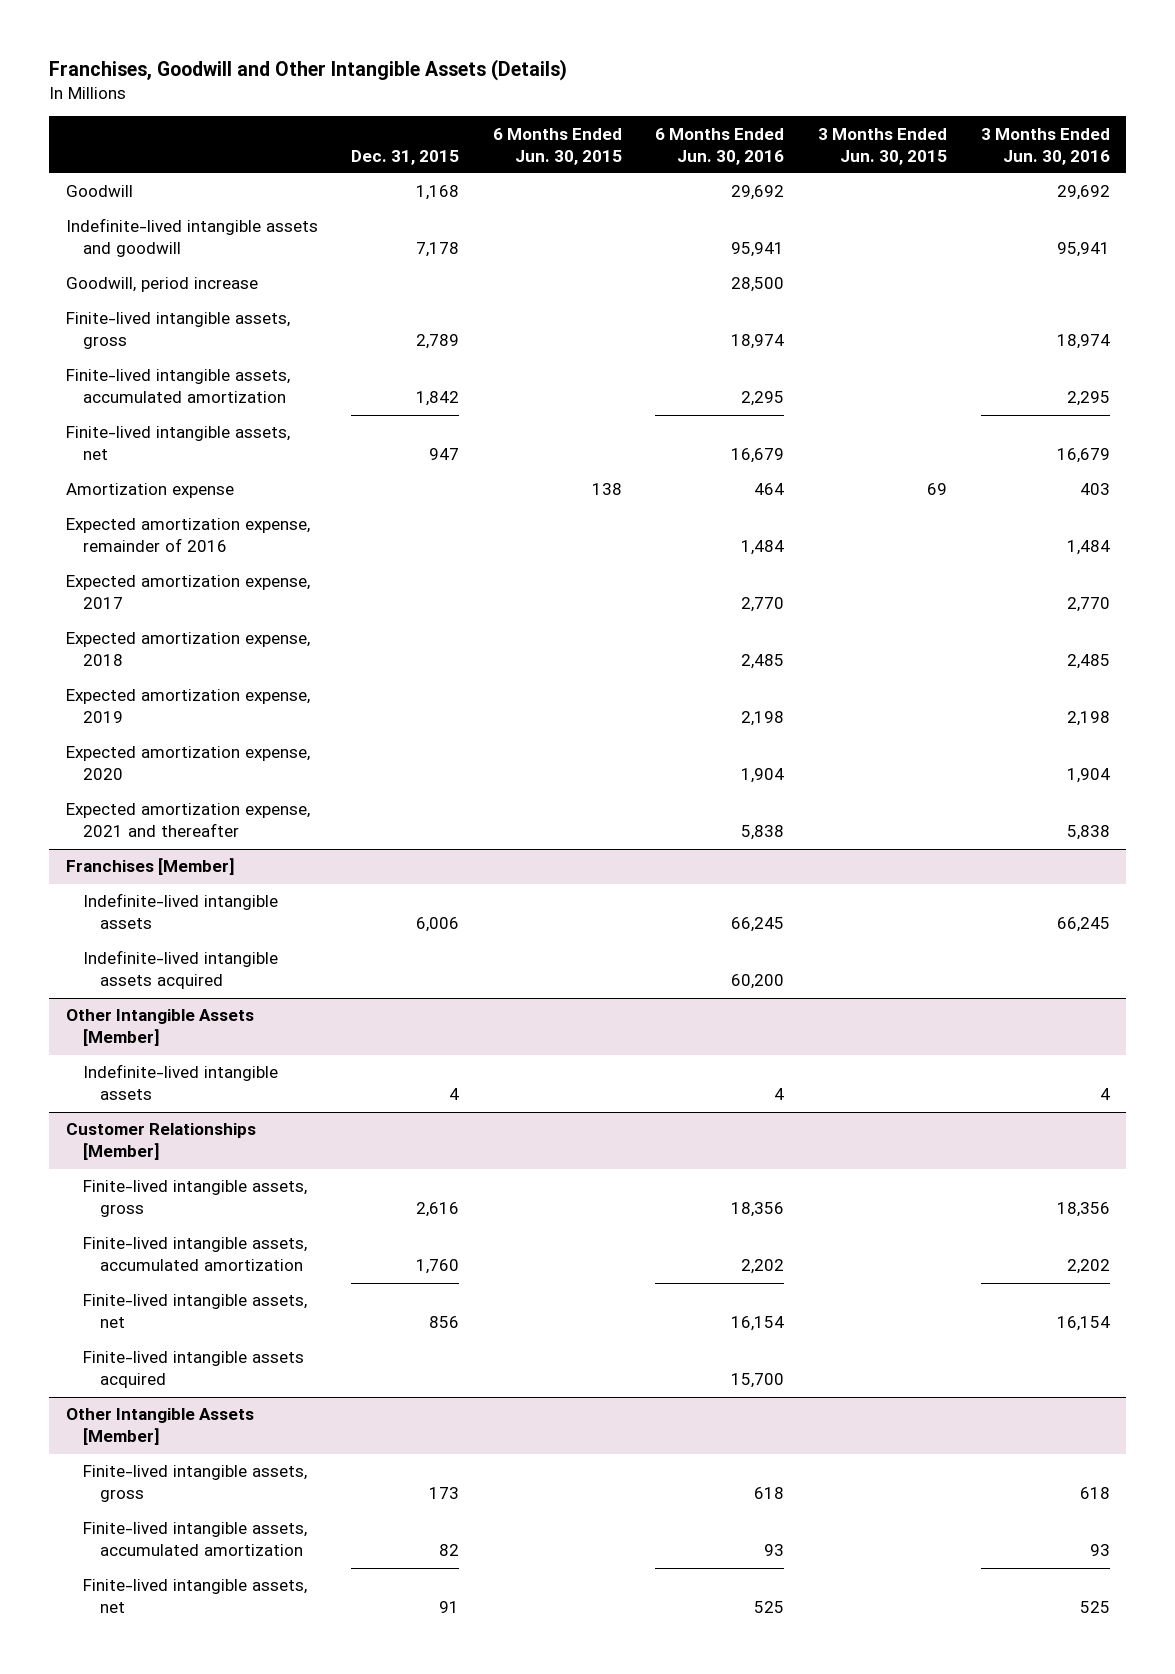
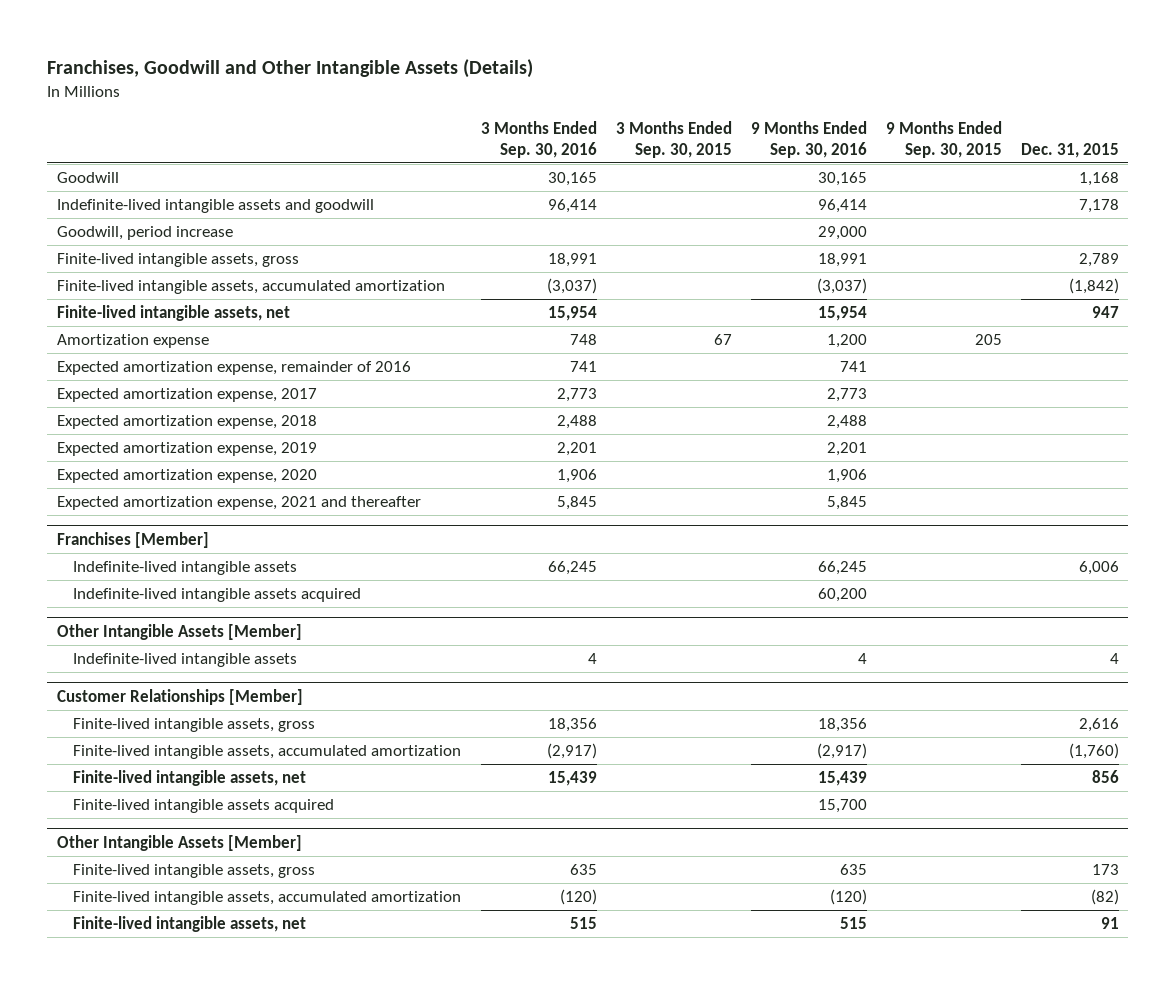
- | Dec. 31, 2015 | 6 Months Ended Jun. 30, 2015 | 6 Months Ended Jun. 30, 2016 | 3 Months Ended Jun. 30, 2015 | 3 Months Ended Jun. 30, 2016
+ | 3 Months Ended Sep. 30, 2016 | 3 Months Ended Sep. 30, 2015 | 9 Months Ended Sep. 30, 2016 | 9 Months Ended Sep. 30, 2015 | Dec. 31, 2015
- Finite-lived intangible assets, accumulated amortization | 1,842 | | 2,295 | | 2,295
+ Finite-lived intangible assets, accumulated amortization | (3,037) | | (3,037) | | (1,842)
@ Customer Relationships [Member]
- Finite-lived intangible assets, accumulated amortization | 1,760 | | 2,202 | | 2,202
+ Finite-lived intangible assets, accumulated amortization | (2,917) | | (2,917) | | (1,760)
@ Other Intangible Assets [Member]
- Finite-lived intangible assets, accumulated amortization | 82 | | 93 | | 93
+ Finite-lived intangible assets, accumulated amortization | (120) | | (120) | | (82)

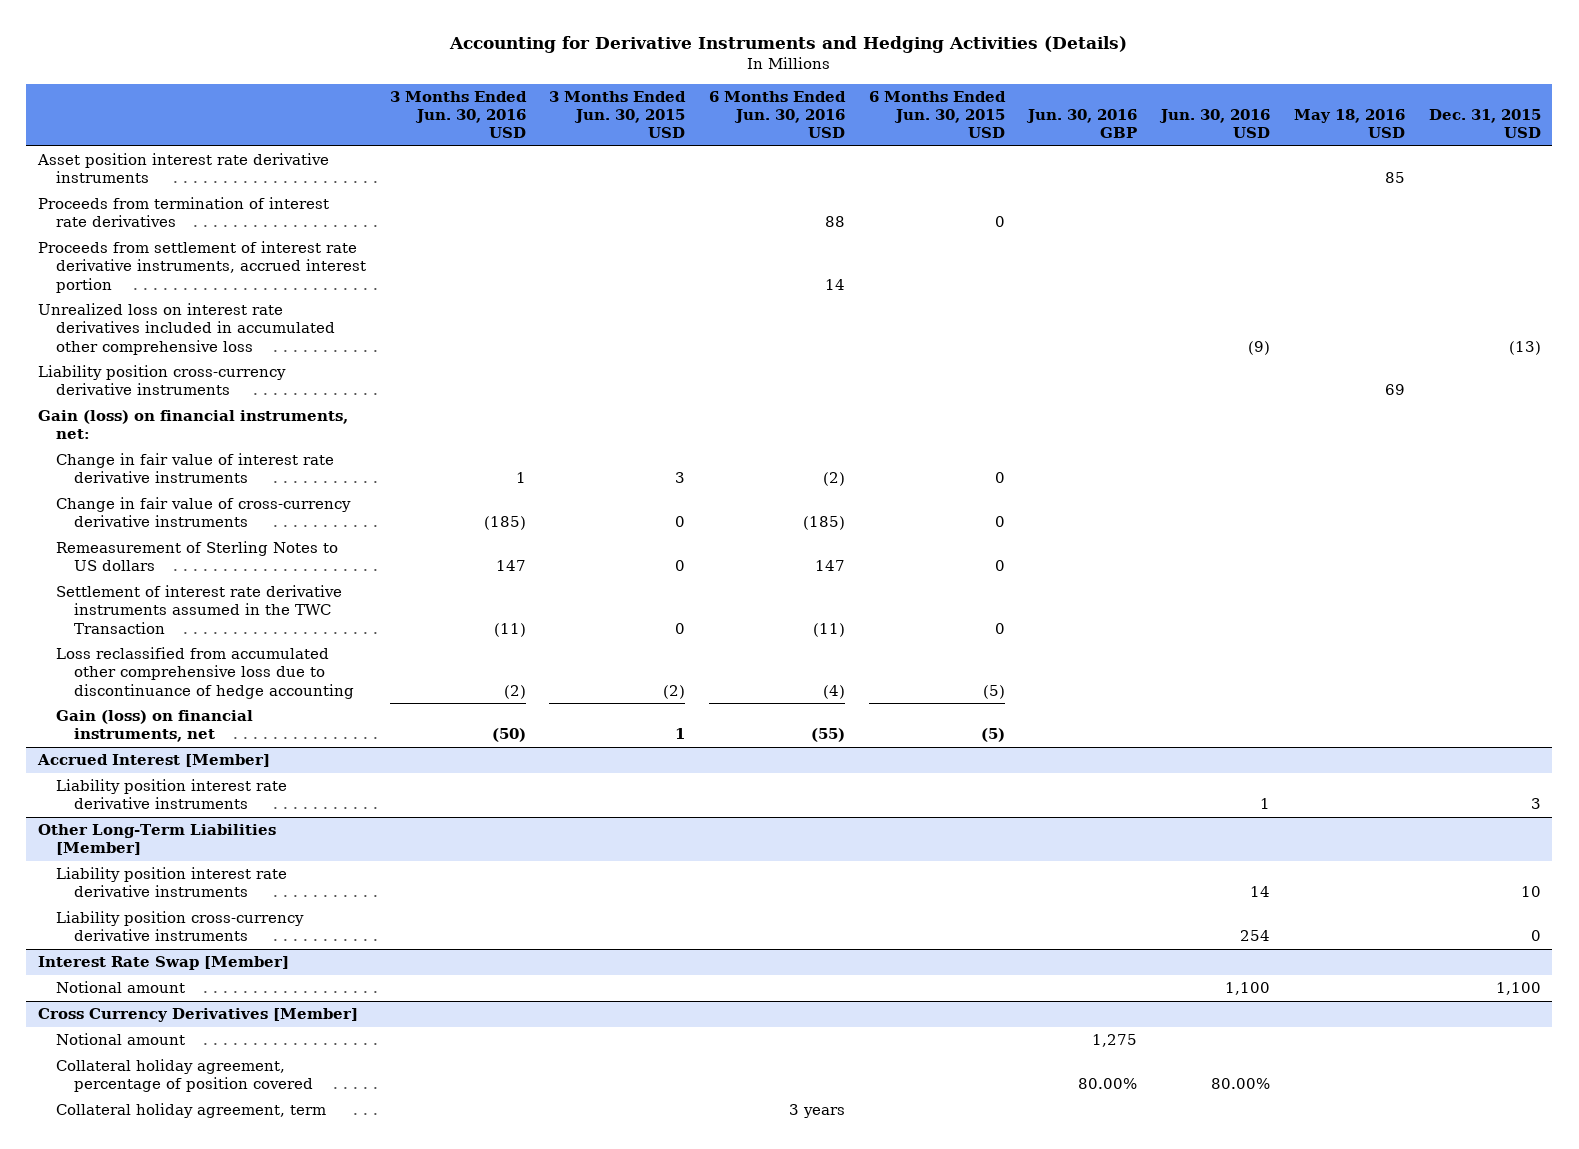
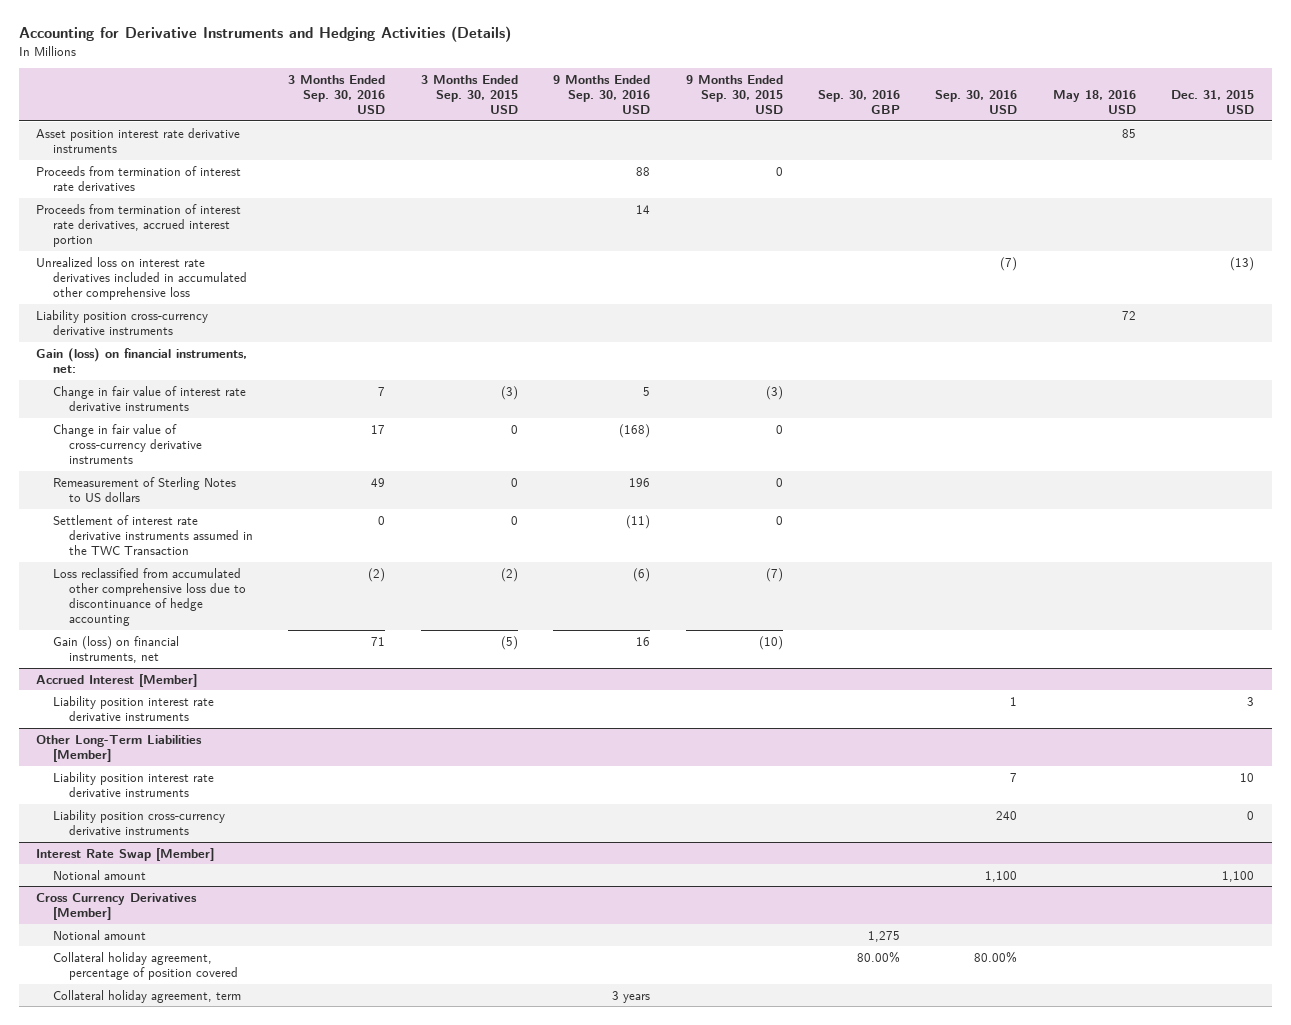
- | 3 Months Ended Jun. 30, 2016 USD | 3 Months Ended Jun. 30, 2015 USD | 6 Months Ended Jun. 30, 2016 USD | 6 Months Ended Jun. 30, 2015 USD | Jun. 30, 2016 GBP | Jun. 30, 2016 USD | May 18, 2016 USD | Dec. 31, 2015 USD
+ | 3 Months Ended Sep. 30, 2016 USD | 3 Months Ended Sep. 30, 2015 USD | 9 Months Ended Sep. 30, 2016 USD | 9 Months Ended Sep. 30, 2015 USD | Sep. 30, 2016 GBP | Sep. 30, 2016 USD | May 18, 2016 USD | Dec. 31, 2015 USD
- Proceeds from settlement of interest rate derivative instruments, accrued interest portion | | | 14 | | | | |
+ Proceeds from termination of interest rate derivatives, accrued interest portion | | | 14 | | | | |
- Liability position cross-currency derivative instruments | | | | | | | 69 |
+ Liability position cross-currency derivative instruments | | | | | | | 72 |

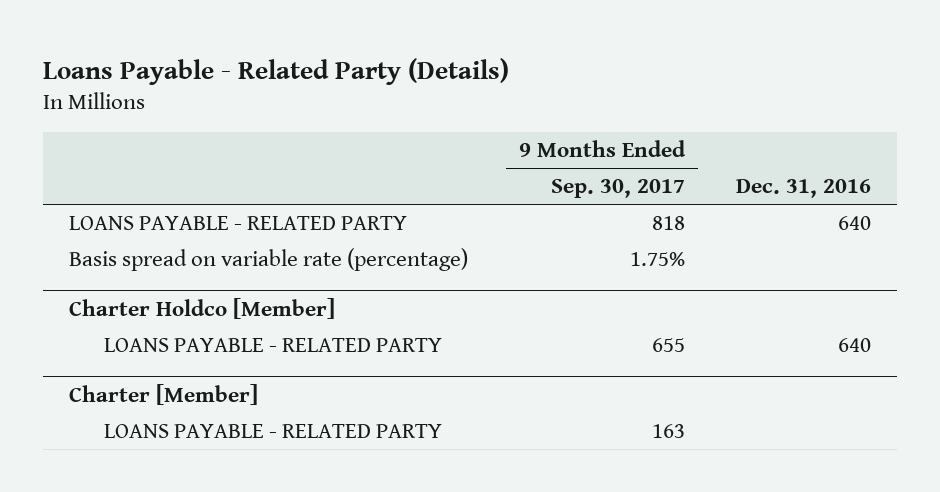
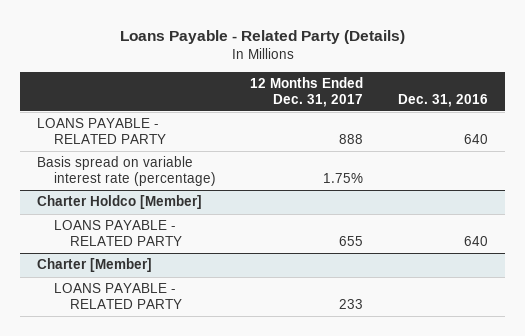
- | 9 Months Ended Sep. 30, 2017 | Dec. 31, 2016
+ | 12 Months Ended Dec. 31, 2017 | Dec. 31, 2016
- Basis spread on variable rate (percentage) | 1.75% |
+ Basis spread on variable interest rate (percentage) | 1.75% |

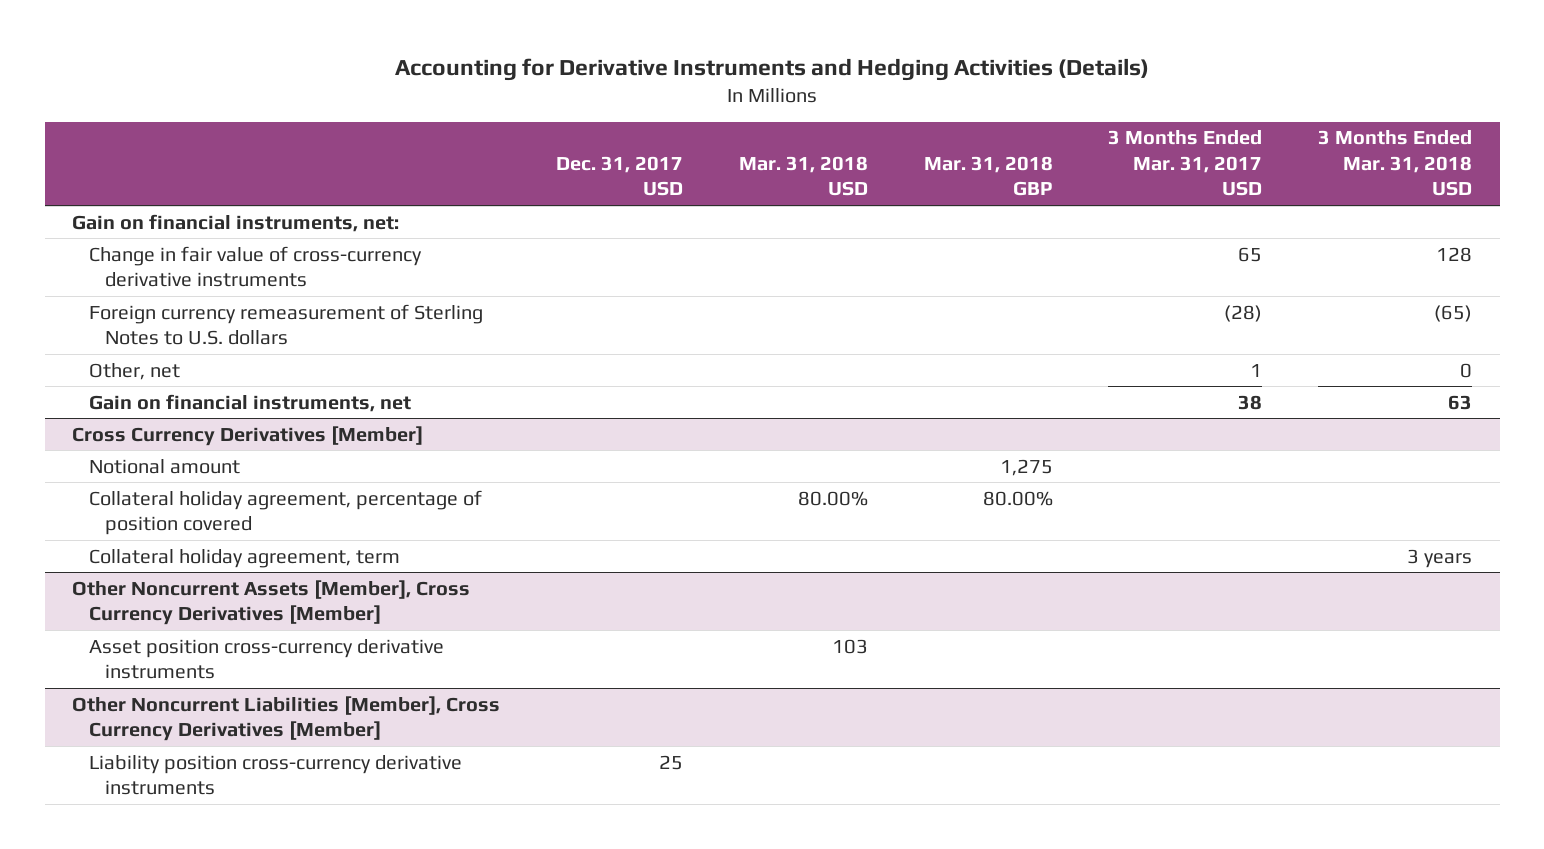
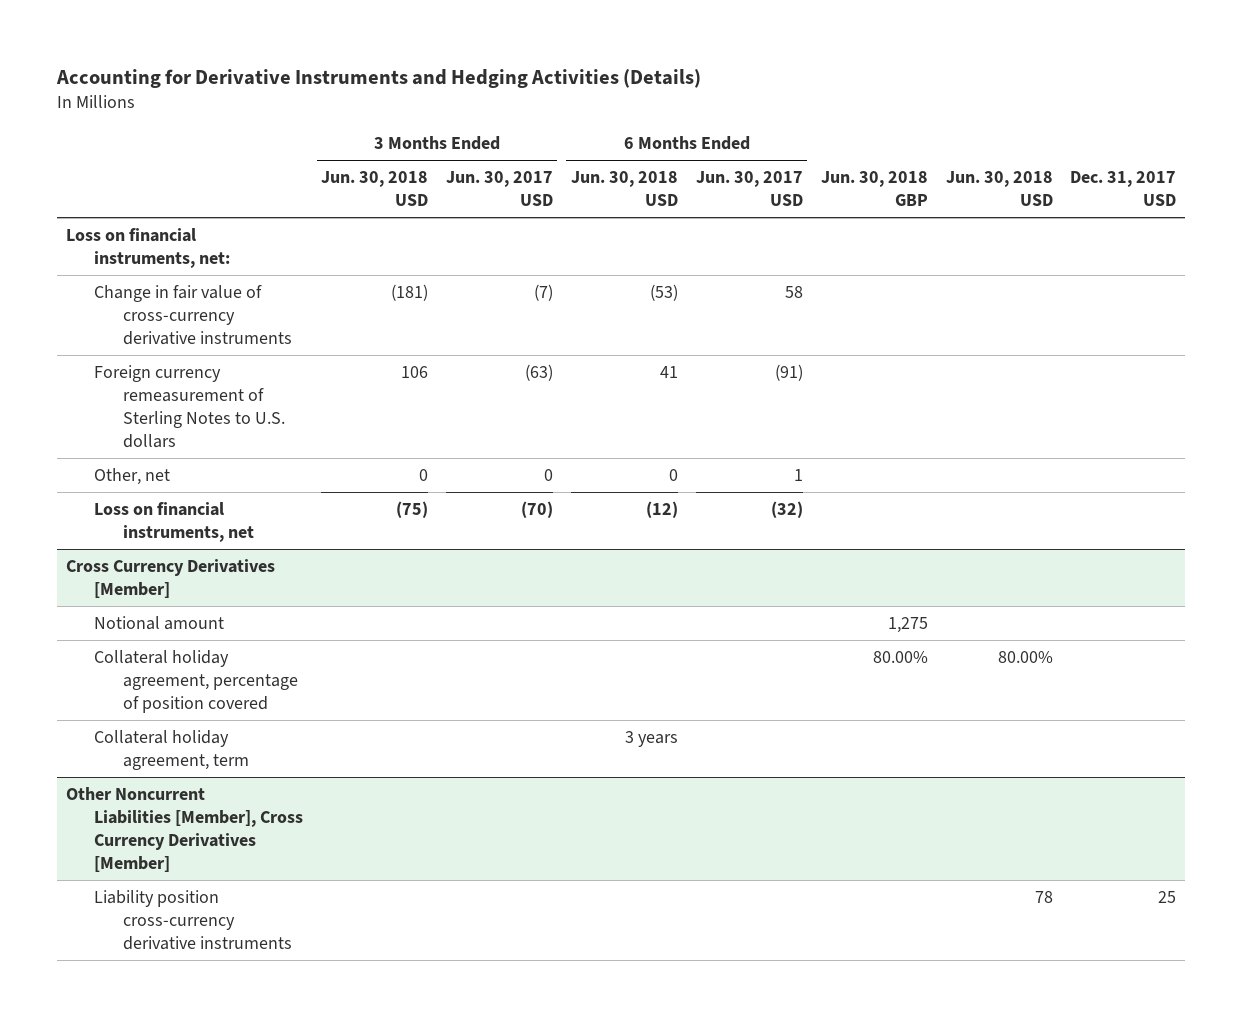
- | Dec. 31, 2017 USD | Mar. 31, 2018 USD | Mar. 31, 2018 GBP | 3 Months Ended Mar. 31, 2017 USD | 3 Months Ended Mar. 31, 2018 USD
+ | 3 Months Ended Jun. 30, 2018 USD | 3 Months Ended Jun. 30, 2017 USD | 6 Months Ended Jun. 30, 2018 USD | 6 Months Ended Jun. 30, 2017 USD | Jun. 30, 2018 GBP | Jun. 30, 2018 USD | Dec. 31, 2017 USD
- Gain on financial instruments, net:
+ Loss on financial instruments, net:
- Gain on financial instruments, net | | | | 38 | 63
+ Loss on financial instruments, net | (75) | (70) | (12) | (32) | | |
- Other Noncurrent Assets [Member], Cross Currency Derivatives [Member]
- Asset position cross-currency derivative instruments | | 103 | | |

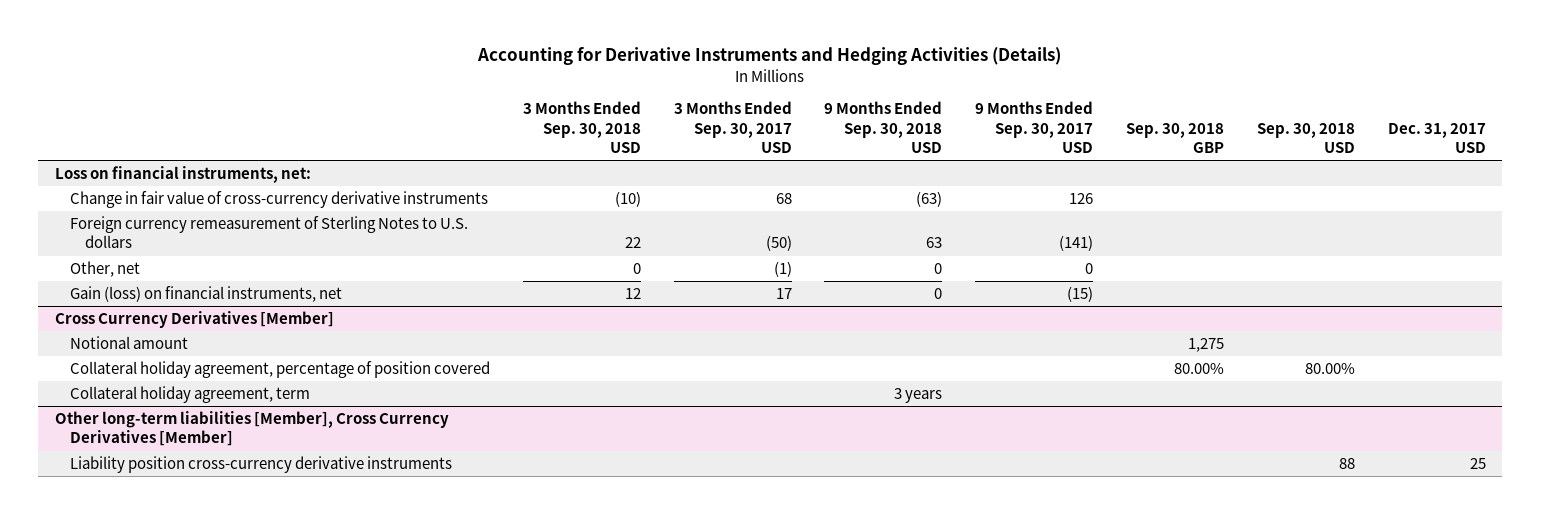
- | 3 Months Ended Jun. 30, 2018 USD | 3 Months Ended Jun. 30, 2017 USD | 6 Months Ended Jun. 30, 2018 USD | 6 Months Ended Jun. 30, 2017 USD | Jun. 30, 2018 GBP | Jun. 30, 2018 USD | Dec. 31, 2017 USD
+ | 3 Months Ended Sep. 30, 2018 USD | 3 Months Ended Sep. 30, 2017 USD | 9 Months Ended Sep. 30, 2018 USD | 9 Months Ended Sep. 30, 2017 USD | Sep. 30, 2018 GBP | Sep. 30, 2018 USD | Dec. 31, 2017 USD
- Loss on financial instruments, net | (75) | (70) | (12) | (32) | | |
+ Gain (loss) on financial instruments, net | 12 | 17 | 0 | (15) | | |
- Other Noncurrent Liabilities [Member], Cross Currency Derivatives [Member]
+ Other long-term liabilities [Member], Cross Currency Derivatives [Member]

